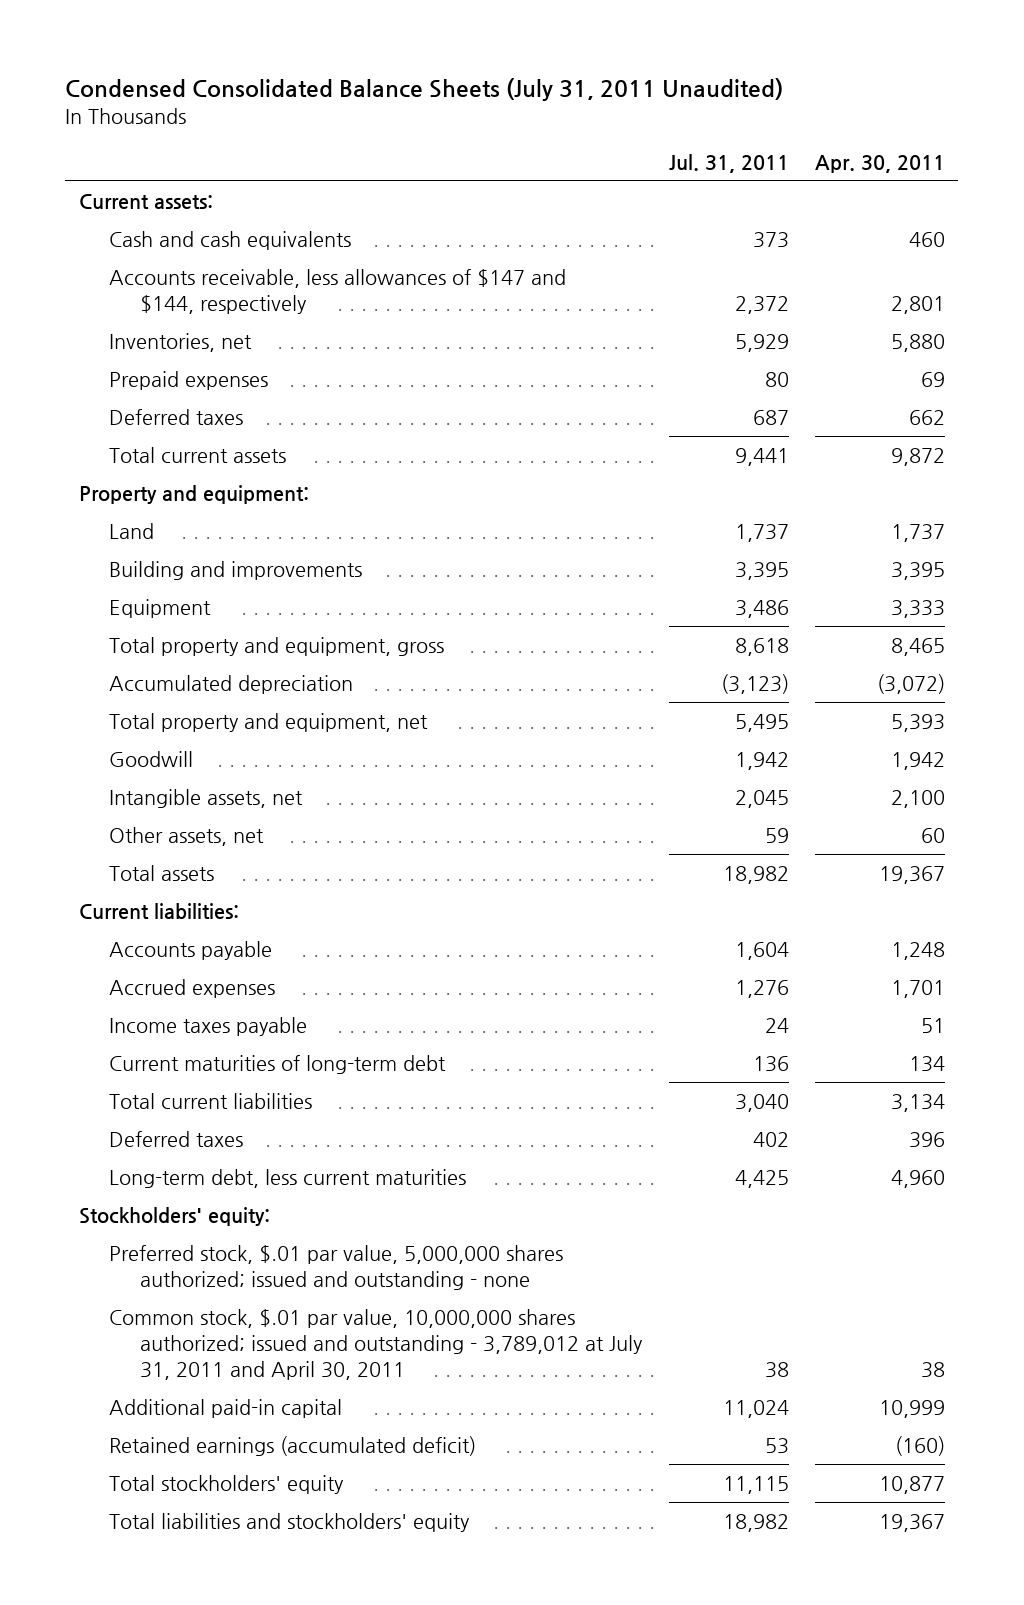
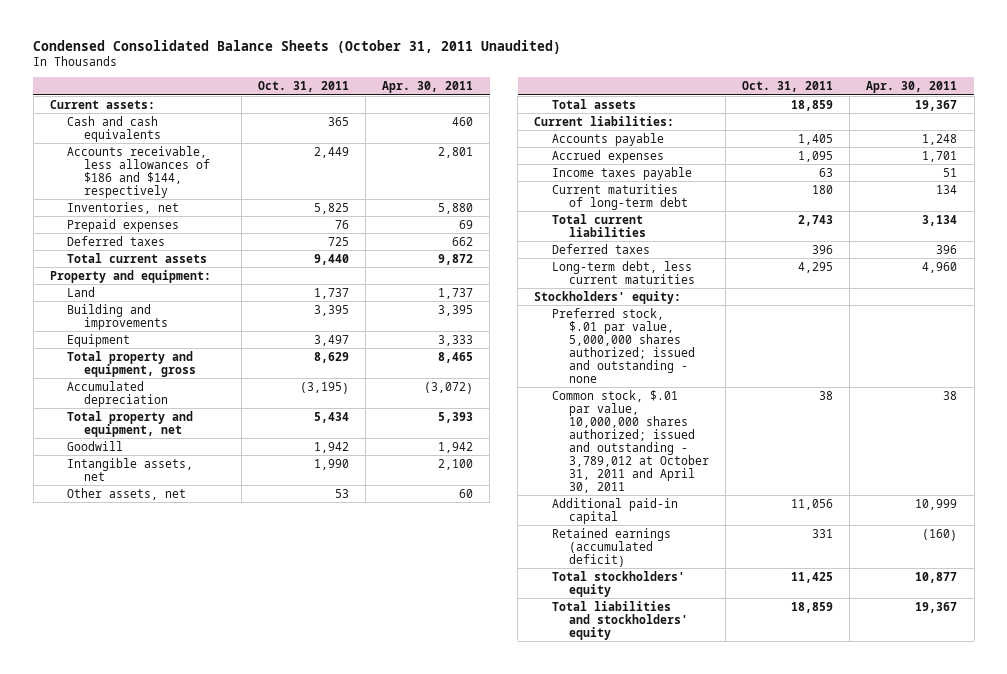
- Condensed Consolidated Balance Sheets (July 31, 2011 Unaudited)
+ Condensed Consolidated Balance Sheets (October 31, 2011 Unaudited)
- | Jul. 31, 2011 | Apr. 30, 2011
+ | Oct. 31, 2011 | Apr. 30, 2011
- Accounts receivable, less allowances of $147 and $144, respectively | 2,372 | 2,801
+ Accounts receivable, less allowances of $186 and $144, respectively | 2,449 | 2,801
- Common stock, $.01 par value, 10,000,000 shares authorized; issued and outstanding - 3,789,012 at July 31, 2011 and April 30, 2011 | 38 | 38
+ Common stock, $.01 par value, 10,000,000 shares authorized; issued and outstanding - 3,789,012 at October 31, 2011 and April 30, 2011 | 38 | 38

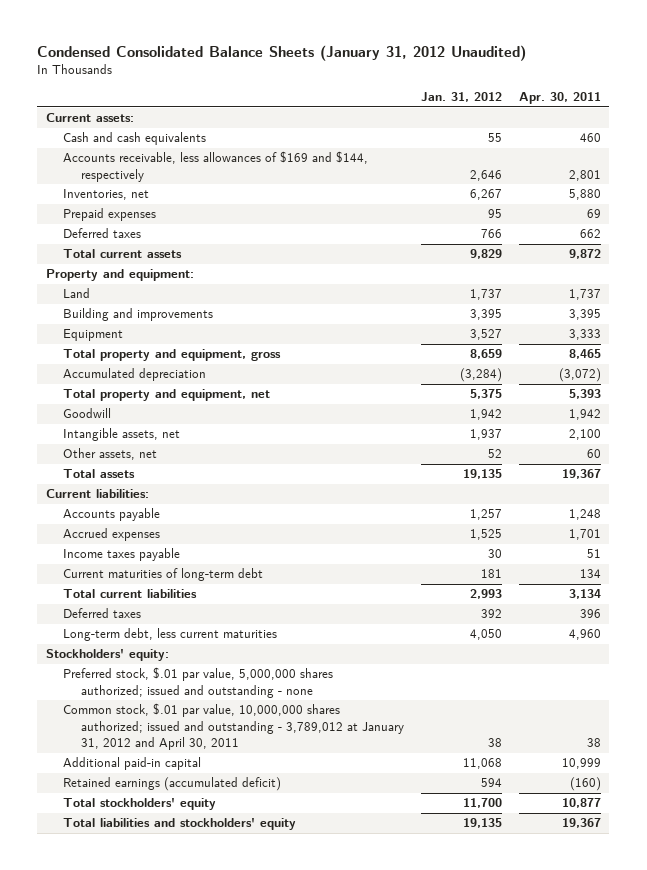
- Condensed Consolidated Balance Sheets (October 31, 2011 Unaudited)
+ Condensed Consolidated Balance Sheets (January 31, 2012 Unaudited)
- | Oct. 31, 2011 | Apr. 30, 2011
+ | Jan. 31, 2012 | Apr. 30, 2011
- Accounts receivable, less allowances of $186 and $144, respectively | 2,449 | 2,801
+ Accounts receivable, less allowances of $169 and $144, respectively | 2,646 | 2,801
- Common stock, $.01 par value, 10,000,000 shares authorized; issued and outstanding - 3,789,012 at October 31, 2011 and April 30, 2011 | 38 | 38
+ Common stock, $.01 par value, 10,000,000 shares authorized; issued and outstanding - 3,789,012 at January 31, 2012 and April 30, 2011 | 38 | 38

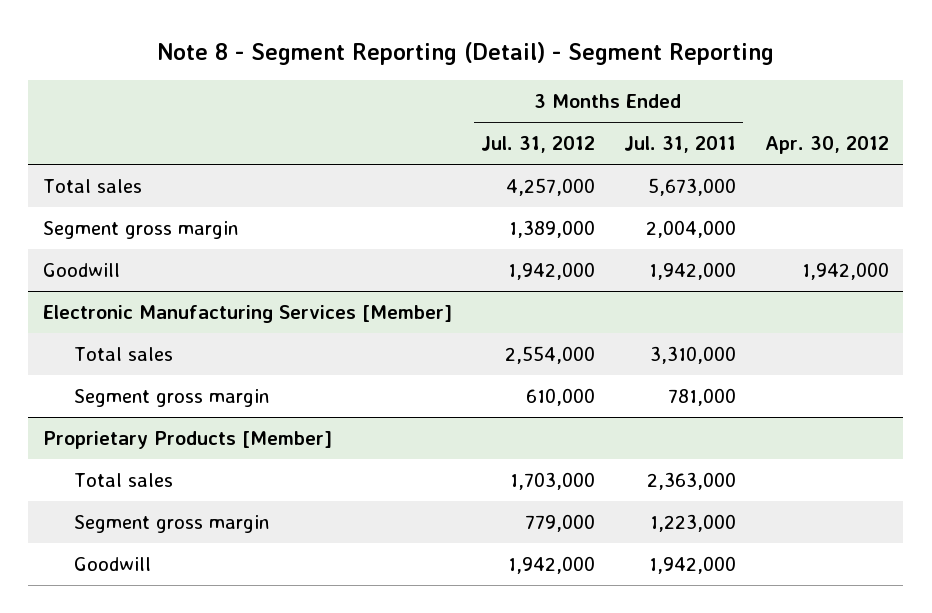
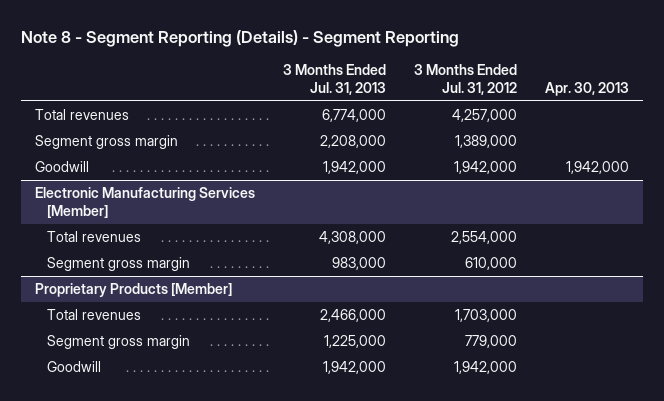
- Note 8 - Segment Reporting (Detail) - Segment Reporting
+ Note 8 - Segment Reporting (Details) - Segment Reporting
- | 3 Months Ended Jul. 31, 2012 | 3 Months Ended Jul. 31, 2011 | Apr. 30, 2012
+ | 3 Months Ended Jul. 31, 2013 | 3 Months Ended Jul. 31, 2012 | Apr. 30, 2013
- Total sales | 4,257,000 | 5,673,000 |
+ Total revenues | 6,774,000 | 4,257,000 |
@ Electronic Manufacturing Services [Member]
- Total sales | 2,554,000 | 3,310,000 |
+ Total revenues | 4,308,000 | 2,554,000 |
@ Proprietary Products [Member]
- Total sales | 1,703,000 | 2,363,000 |
+ Total revenues | 2,466,000 | 1,703,000 |

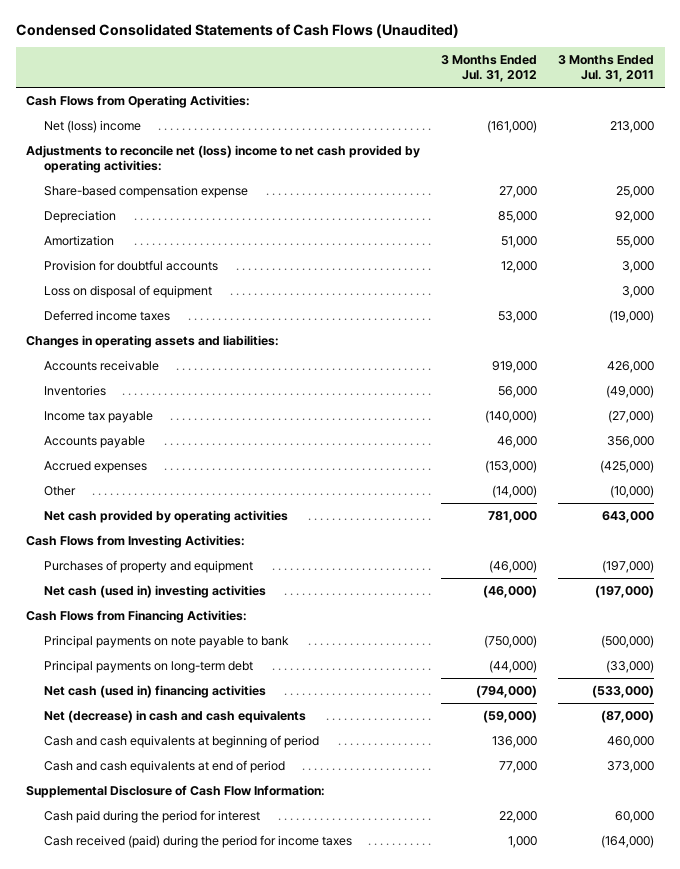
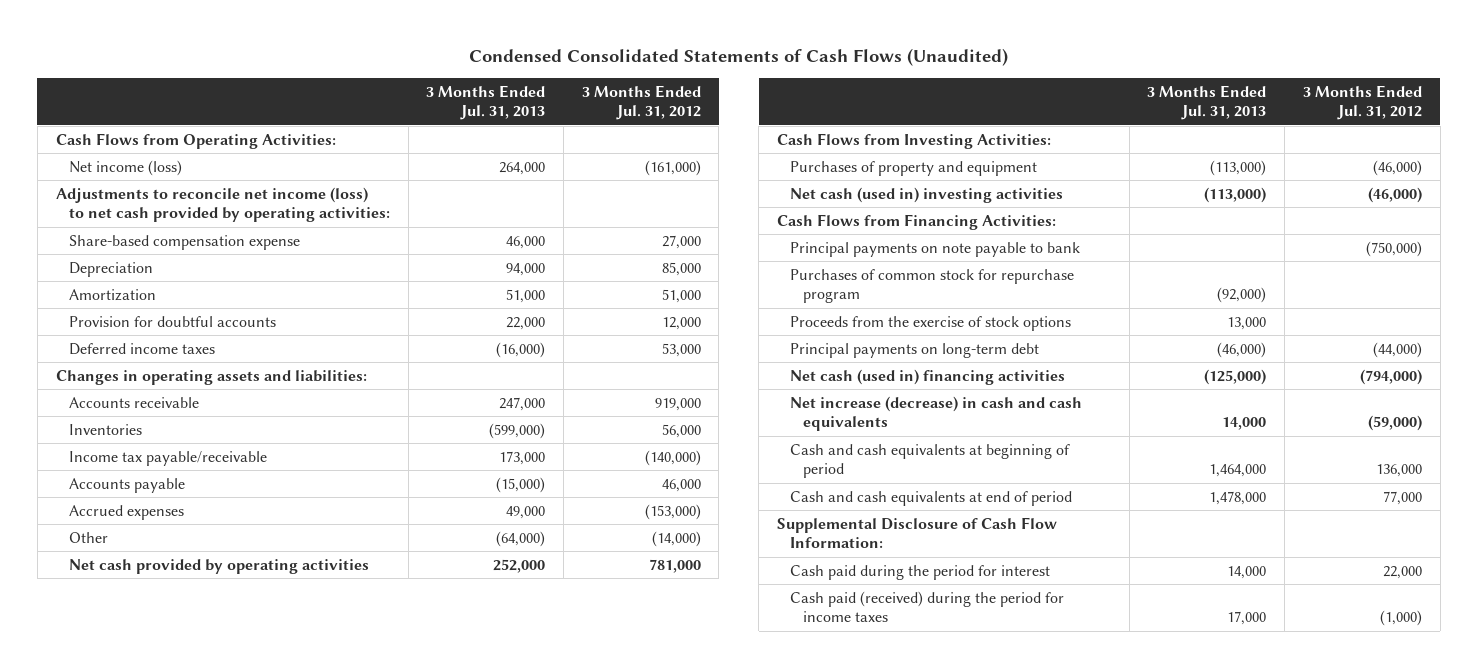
- | 3 Months Ended Jul. 31, 2012 | 3 Months Ended Jul. 31, 2011
+ | 3 Months Ended Jul. 31, 2013 | 3 Months Ended Jul. 31, 2012
- Net (loss) income | (161,000) | 213,000
- Adjustments to reconcile net (loss) income to net cash provided by operating activities:
+ Net income (loss) | 264,000 | (161,000)
+ Adjustments to reconcile net income (loss) to net cash provided by operating activities:
- Loss on disposal of equipment | | 3,000
- Income tax payable | (140,000) | (27,000)
+ Income tax payable/receivable | 173,000 | (140,000)
+ Purchases of common stock for repurchase program | (92,000) |
+ Proceeds from the exercise of stock options | 13,000 |
- Net (decrease) in cash and cash equivalents | (59,000) | (87,000)
+ Net increase (decrease) in cash and cash equivalents | 14,000 | (59,000)
- Cash received (paid) during the period for income taxes | 1,000 | (164,000)
+ Cash paid (received) during the period for income taxes | 17,000 | (1,000)

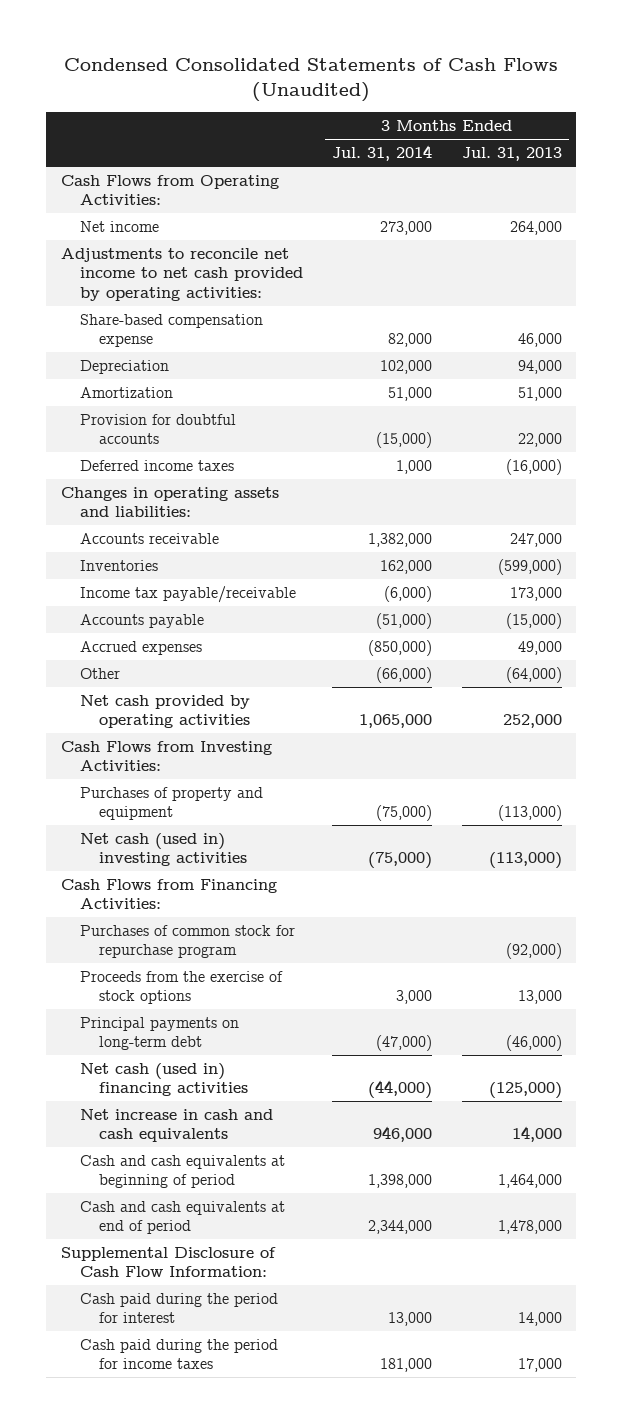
- | 3 Months Ended Jul. 31, 2013 | 3 Months Ended Jul. 31, 2012
+ | 3 Months Ended Jul. 31, 2014 | 3 Months Ended Jul. 31, 2013
- Net income (loss) | 264,000 | (161,000)
- Adjustments to reconcile net income (loss) to net cash provided by operating activities:
+ Net income | 273,000 | 264,000
+ Adjustments to reconcile net income to net cash provided by operating activities:
- Principal payments on note payable to bank | | (750,000)
- Net increase (decrease) in cash and cash equivalents | 14,000 | (59,000)
+ Net increase in cash and cash equivalents | 946,000 | 14,000
- Cash paid (received) during the period for income taxes | 17,000 | (1,000)
+ Cash paid during the period for income taxes | 181,000 | 17,000

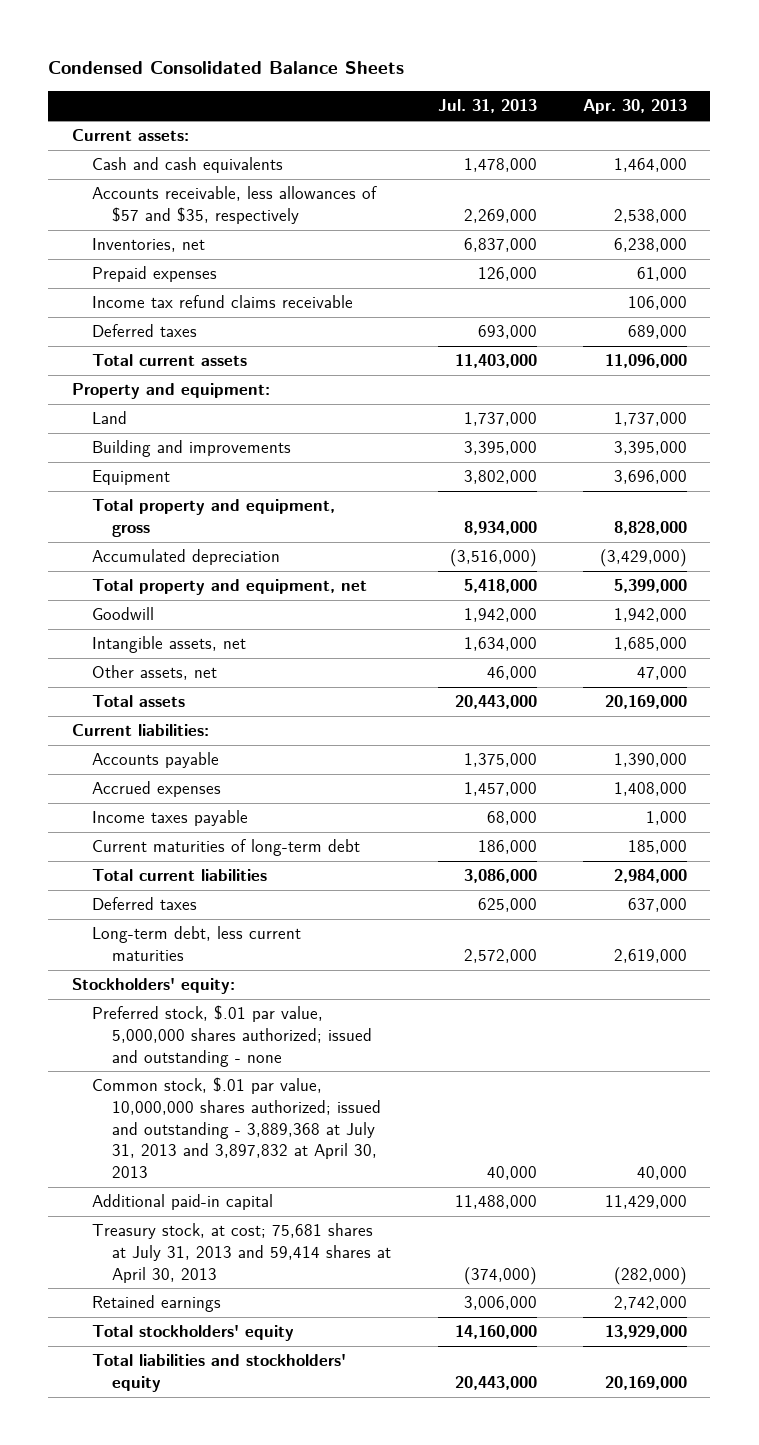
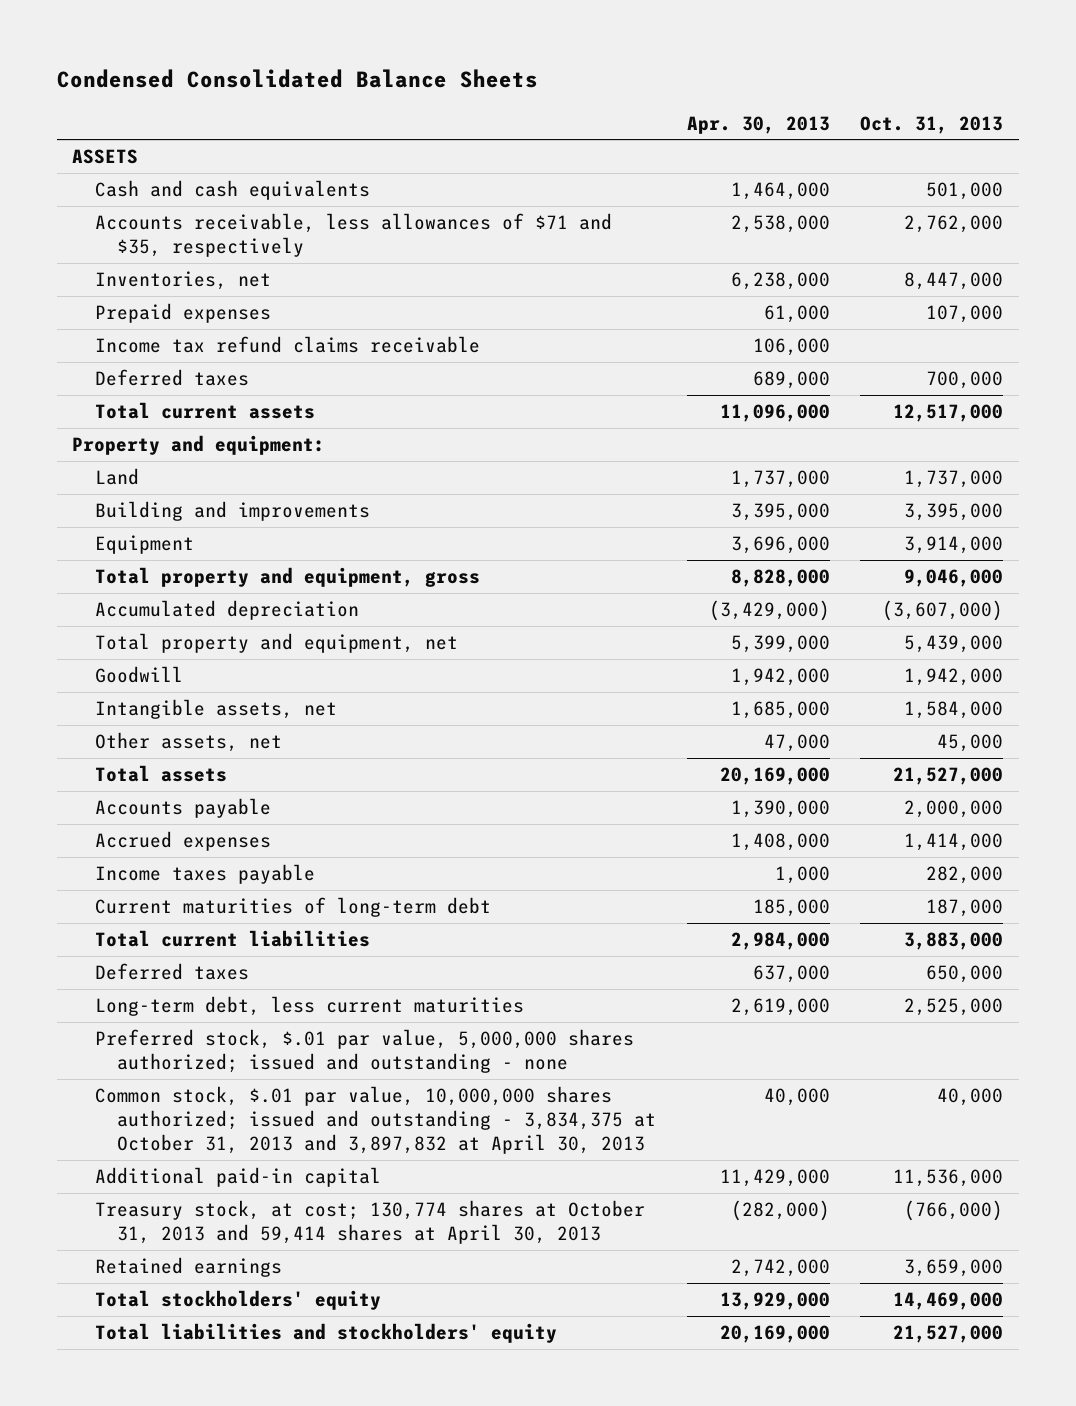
- | Jul. 31, 2013 | Apr. 30, 2013
+ | Apr. 30, 2013 | Oct. 31, 2013
- Current assets:
+ ASSETS
- Accounts receivable, less allowances of $57 and $35, respectively | 2,269,000 | 2,538,000
+ Accounts receivable, less allowances of $71 and $35, respectively | 2,538,000 | 2,762,000
- Current liabilities:
- Stockholders' equity:
- Common stock, $.01 par value, 10,000,000 shares authorized; issued and outstanding - 3,889,368 at July 31, 2013 and 3,897,832 at April 30, 2013 | 40,000 | 40,000
+ Common stock, $.01 par value, 10,000,000 shares authorized; issued and outstanding - 3,834,375 at October 31, 2013 and 3,897,832 at April 30, 2013 | 40,000 | 40,000
- Treasury stock, at cost; 75,681 shares at July 31, 2013 and 59,414 shares at April 30, 2013 | (374,000) | (282,000)
+ Treasury stock, at cost; 130,774 shares at October 31, 2013 and 59,414 shares at April 30, 2013 | (282,000) | (766,000)

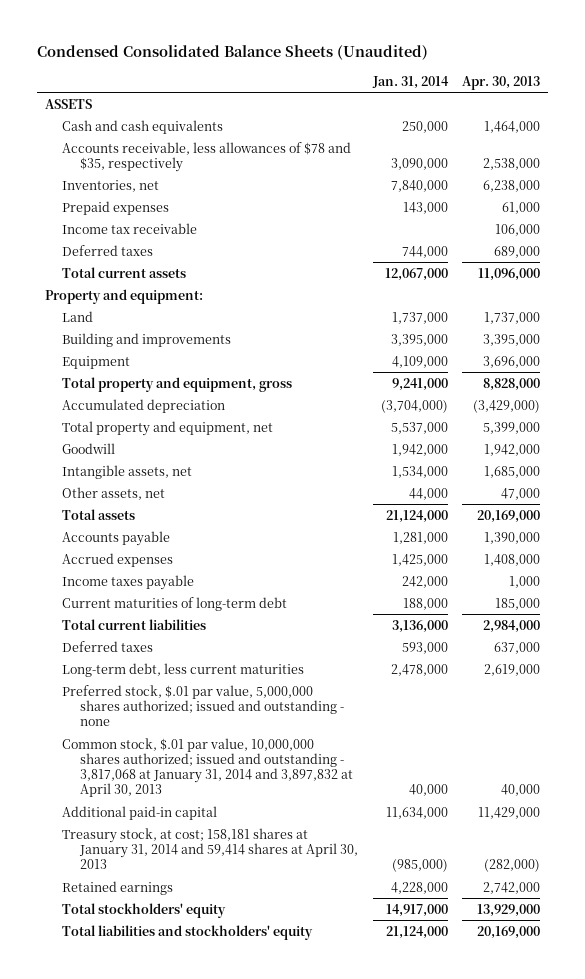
- Condensed Consolidated Balance Sheets
+ Condensed Consolidated Balance Sheets (Unaudited)
- | Apr. 30, 2013 | Oct. 31, 2013
+ | Jan. 31, 2014 | Apr. 30, 2013
- Accounts receivable, less allowances of $71 and $35, respectively | 2,538,000 | 2,762,000
+ Accounts receivable, less allowances of $78 and $35, respectively | 3,090,000 | 2,538,000
- Income tax refund claims receivable | 106,000 |
+ Income tax receivable | | 106,000
- Common stock, $.01 par value, 10,000,000 shares authorized; issued and outstanding - 3,834,375 at October 31, 2013 and 3,897,832 at April 30, 2013 | 40,000 | 40,000
+ Common stock, $.01 par value, 10,000,000 shares authorized; issued and outstanding - 3,817,068 at January 31, 2014 and 3,897,832 at April 30, 2013 | 40,000 | 40,000
- Treasury stock, at cost; 130,774 shares at October 31, 2013 and 59,414 shares at April 30, 2013 | (282,000) | (766,000)
+ Treasury stock, at cost; 158,181 shares at January 31, 2014 and 59,414 shares at April 30, 2013 | (985,000) | (282,000)

